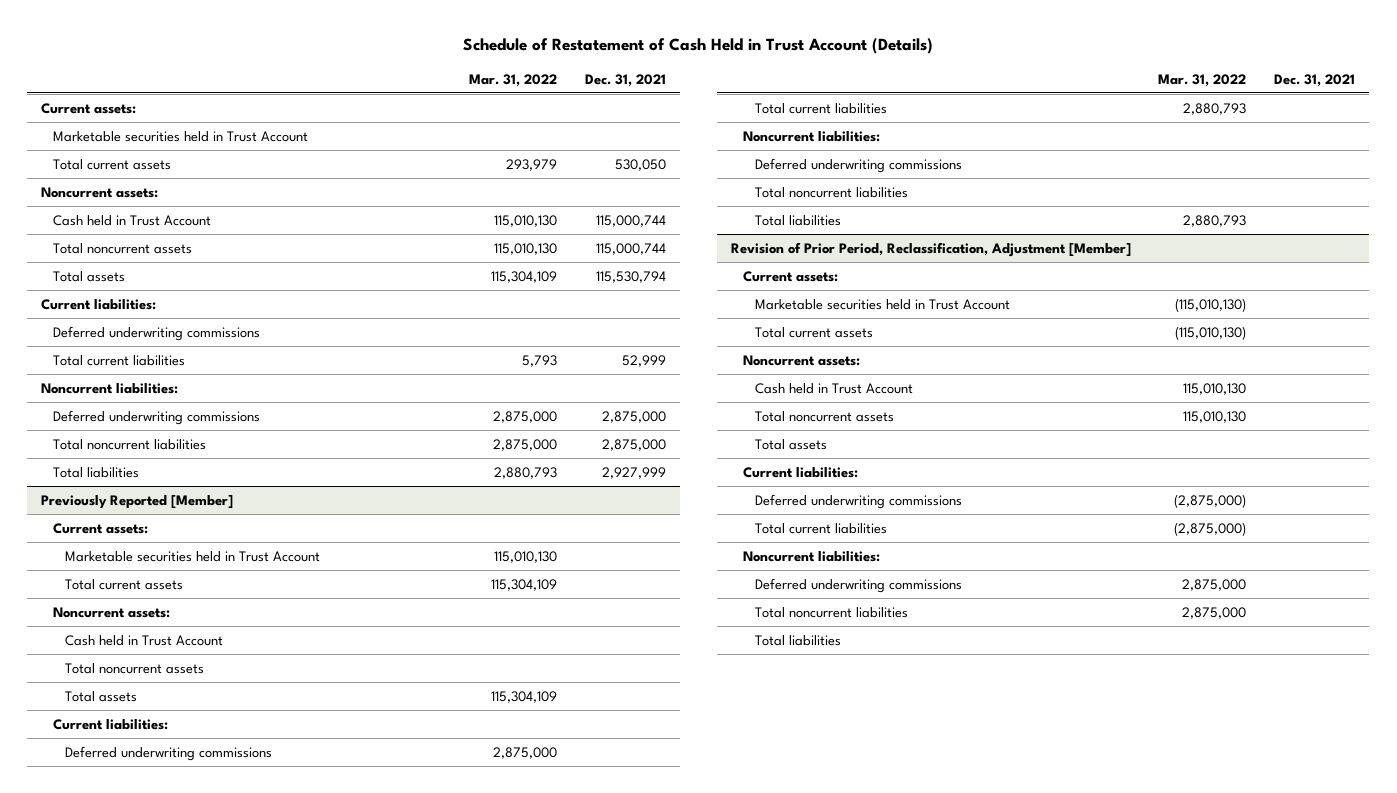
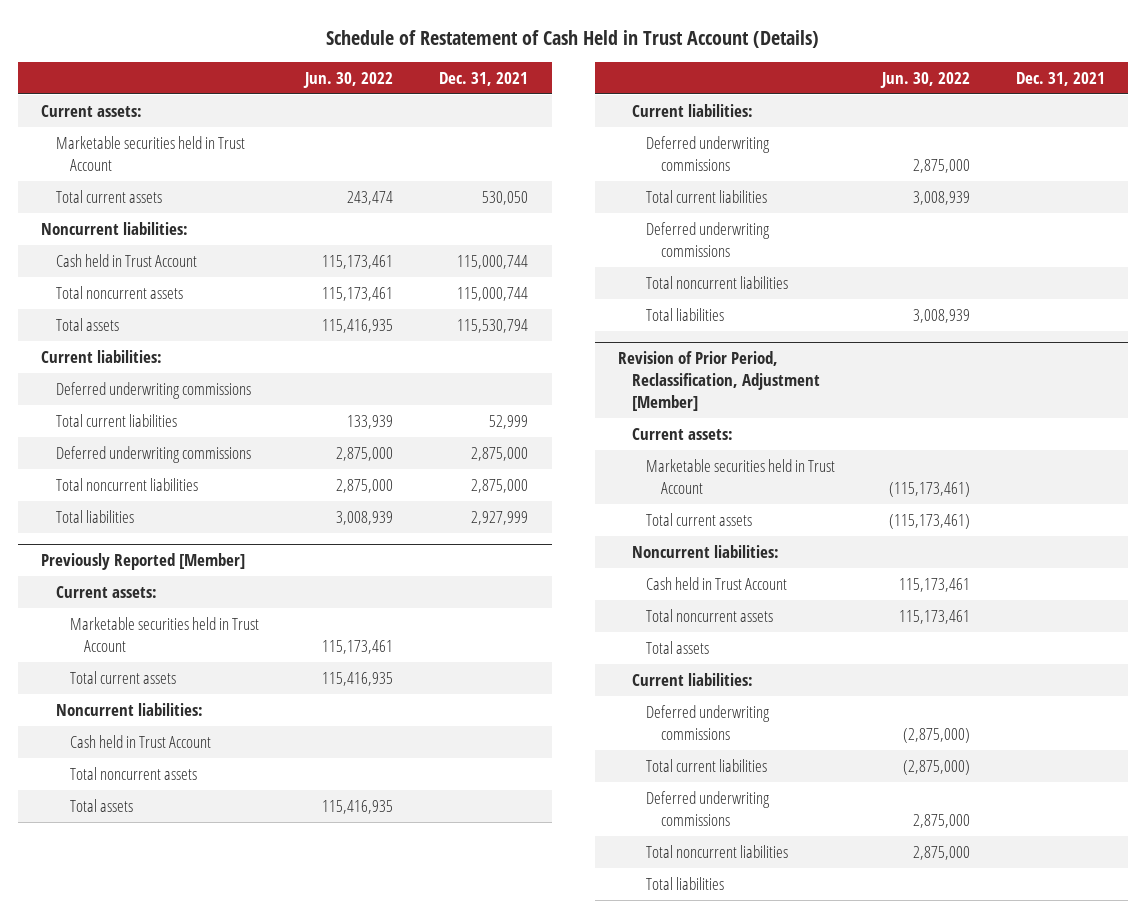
- | Mar. 31, 2022 | Dec. 31, 2021
+ | Jun. 30, 2022 | Dec. 31, 2021
- Noncurrent assets:
moved up: Noncurrent liabilities:
@ Previously Reported [Member]
- Noncurrent assets:
moved up: Noncurrent liabilities:
@ Revision of Prior Period, Reclassification, Adjustment [Member]
- Noncurrent assets:
moved up: Noncurrent liabilities:

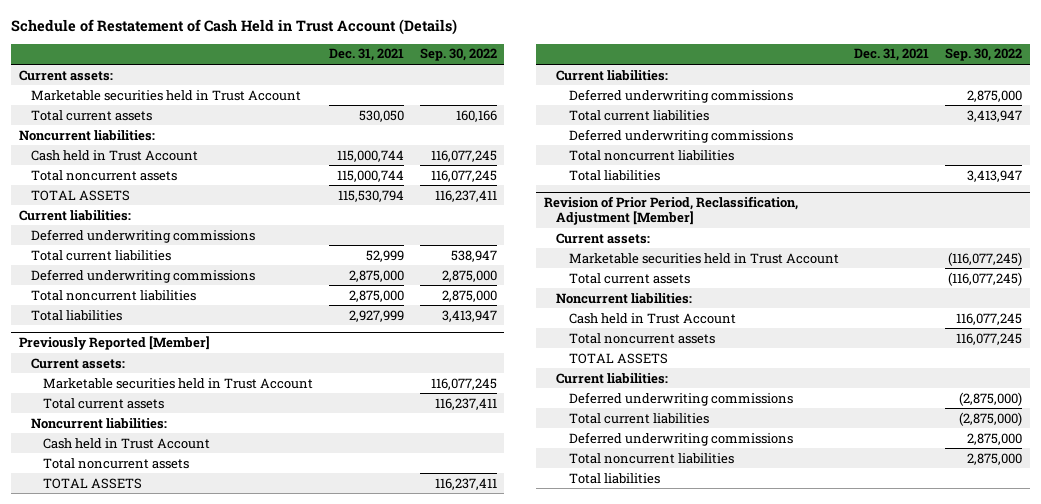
- | Jun. 30, 2022 | Dec. 31, 2021
+ | Dec. 31, 2021 | Sep. 30, 2022
- Total assets | 115,416,935 | 115,530,794
+ TOTAL ASSETS | 115,530,794 | 116,237,411
@ Previously Reported [Member]
- Total assets | 115,416,935 |
+ TOTAL ASSETS | | 116,237,411
@ Revision of Prior Period, Reclassification, Adjustment [Member]
- Total assets
+ TOTAL ASSETS

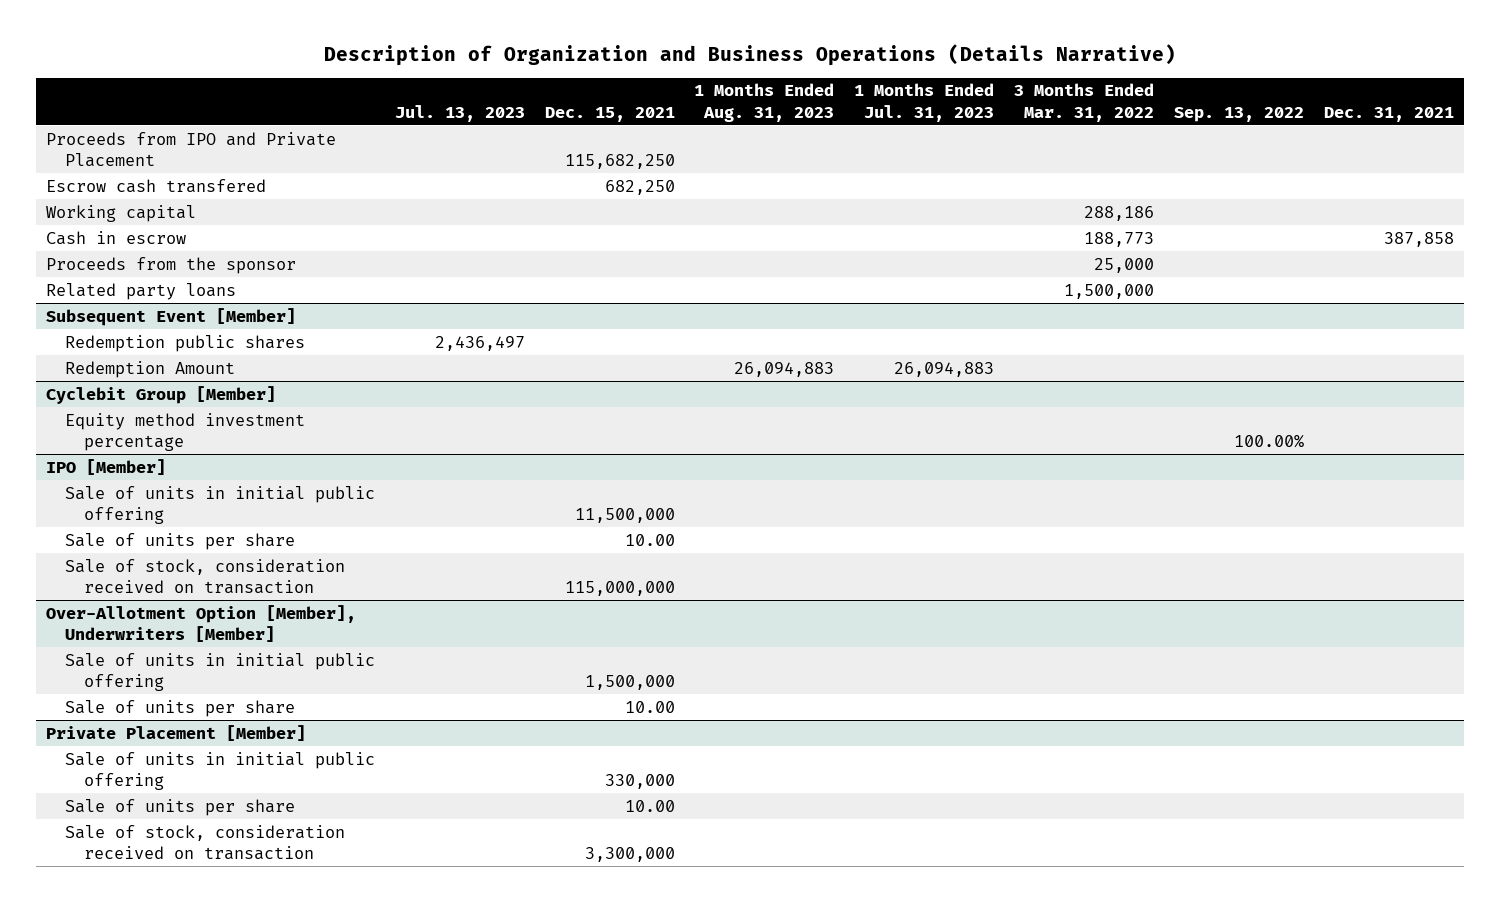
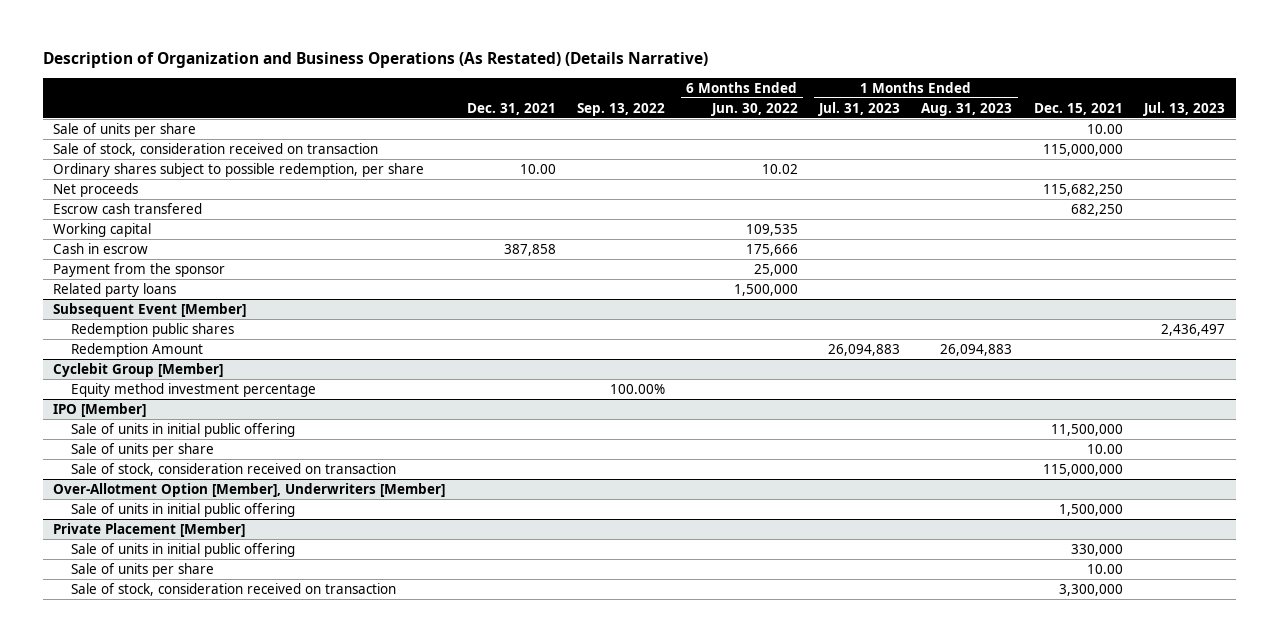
- Description of Organization and Business Operations (Details Narrative)
+ Description of Organization and Business Operations (As Restated) (Details Narrative)
- | Jul. 13, 2023 | Dec. 15, 2021 | 1 Months Ended Aug. 31, 2023 | 1 Months Ended Jul. 31, 2023 | 3 Months Ended Mar. 31, 2022 | Sep. 13, 2022 | Dec. 31, 2021
+ | Dec. 31, 2021 | Sep. 13, 2022 | 6 Months Ended Jun. 30, 2022 | 1 Months Ended Jul. 31, 2023 | 1 Months Ended Aug. 31, 2023 | Dec. 15, 2021 | Jul. 13, 2023
- Proceeds from IPO and Private Placement | | 115,682,250 | | | | |
+ Sale of units per share | | | | | | 10.00 |
+ Sale of stock, consideration received on transaction | | | | | | 115,000,000 |
+ Ordinary shares subject to possible redemption, per share | 10.00 | | 10.02 | | | |
+ Net proceeds | | | | | | 115,682,250 |
- Proceeds from the sponsor | | | | | 25,000 | |
+ Payment from the sponsor | | | 25,000 | | | |
@ Over-Allotment Option [Member], Underwriters [Member]
- Sale of units per share | | 10.00 | | | | |

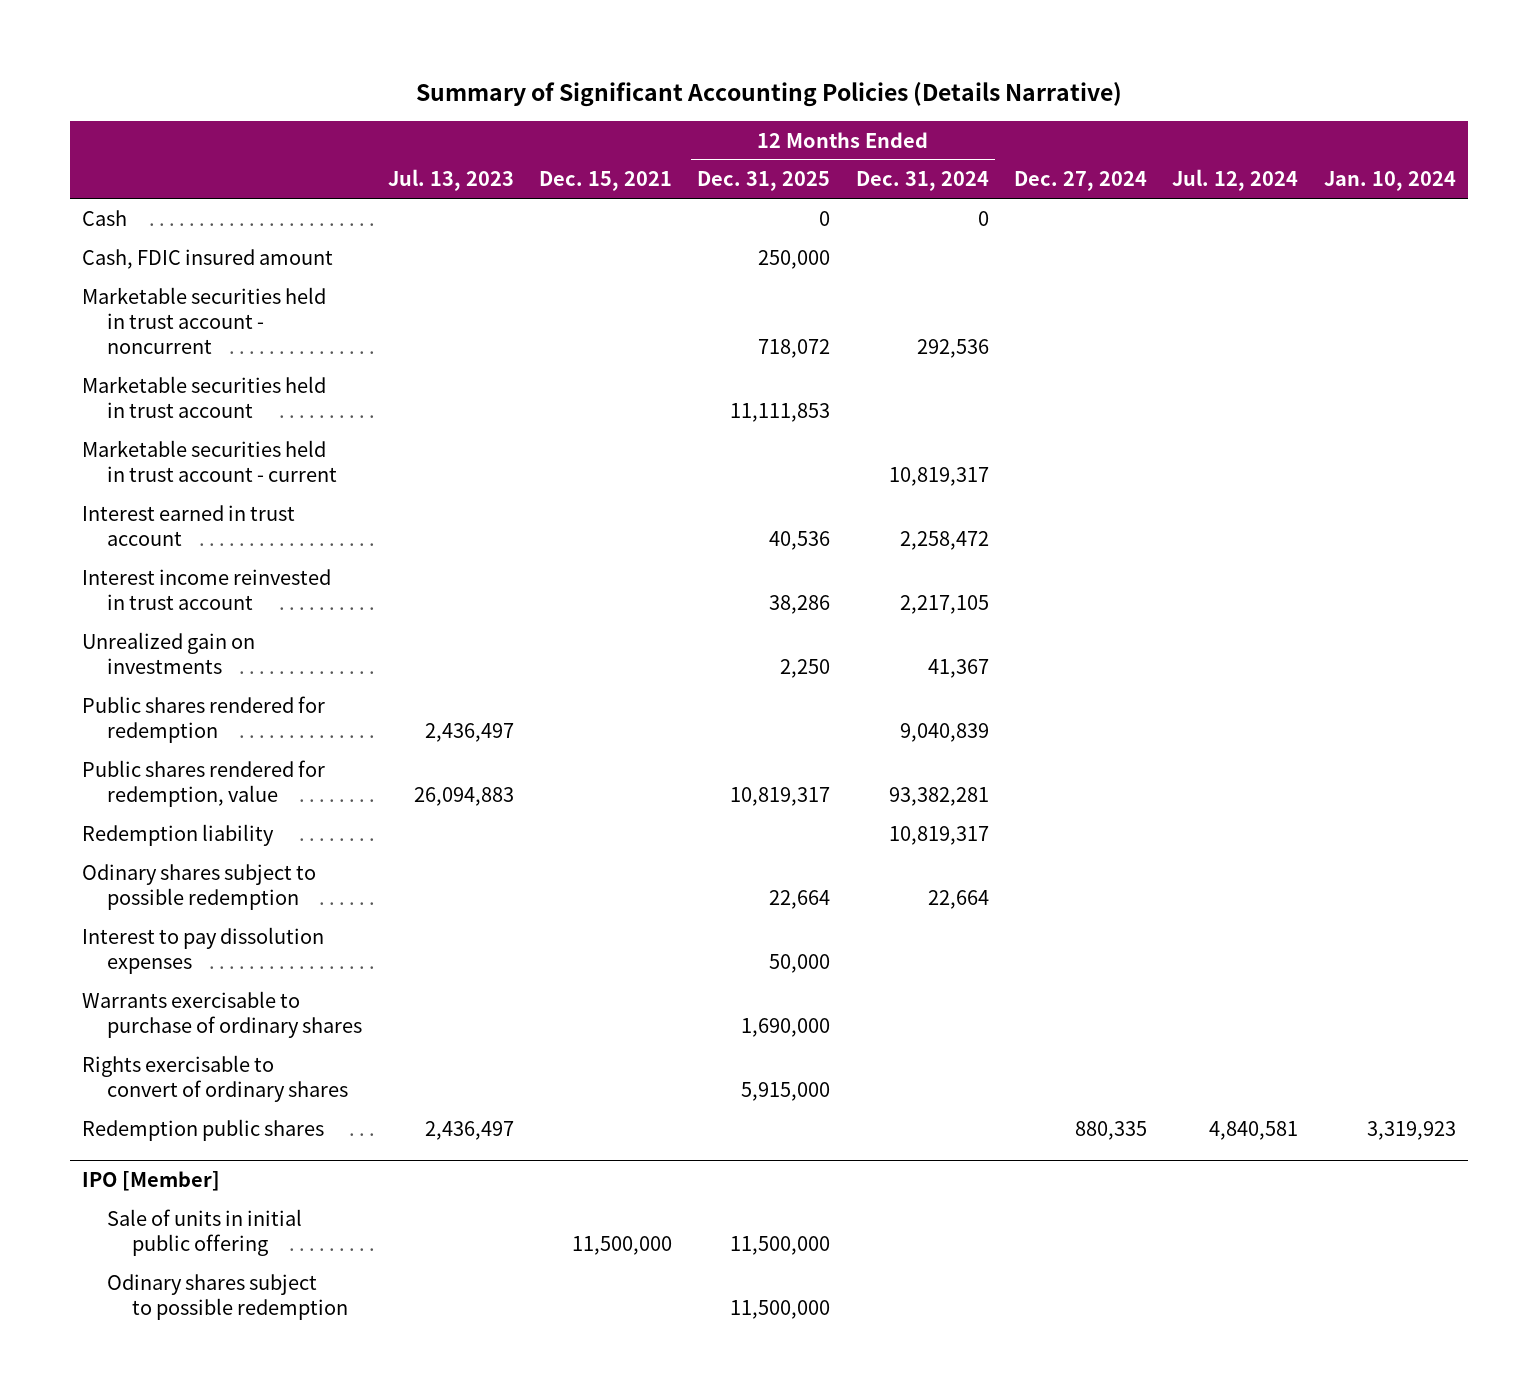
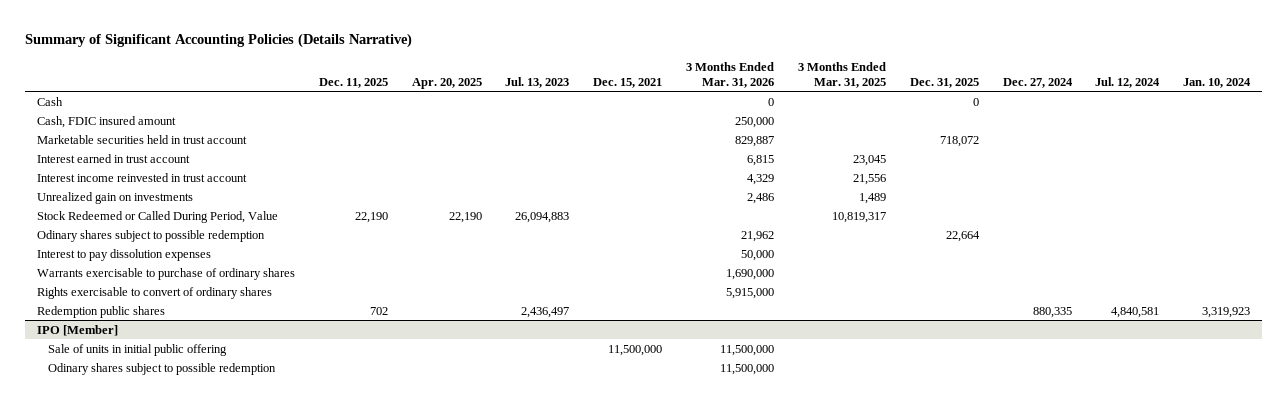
- | Jul. 13, 2023 | Dec. 15, 2021 | 12 Months Ended Dec. 31, 2025 | 12 Months Ended Dec. 31, 2024 | Dec. 27, 2024 | Jul. 12, 2024 | Jan. 10, 2024
+ | Dec. 11, 2025 | Apr. 20, 2025 | Jul. 13, 2023 | Dec. 15, 2021 | 3 Months Ended Mar. 31, 2026 | 3 Months Ended Mar. 31, 2025 | Dec. 31, 2025 | Dec. 27, 2024 | Jul. 12, 2024 | Jan. 10, 2024
- Marketable securities held in trust account - noncurrent | | | 718,072 | 292,536 | | |
- Marketable securities held in trust account - current | | | | 10,819,317 | | |
- Public shares rendered for redemption | 2,436,497 | | | 9,040,839 | | |
- Public shares rendered for redemption, value | 26,094,883 | | 10,819,317 | 93,382,281 | | |
- Redemption liability | | | | 10,819,317 | | |
+ Stock Redeemed or Called During Period, Value | 22,190 | 22,190 | 26,094,883 | | | 10,819,317 | | | |

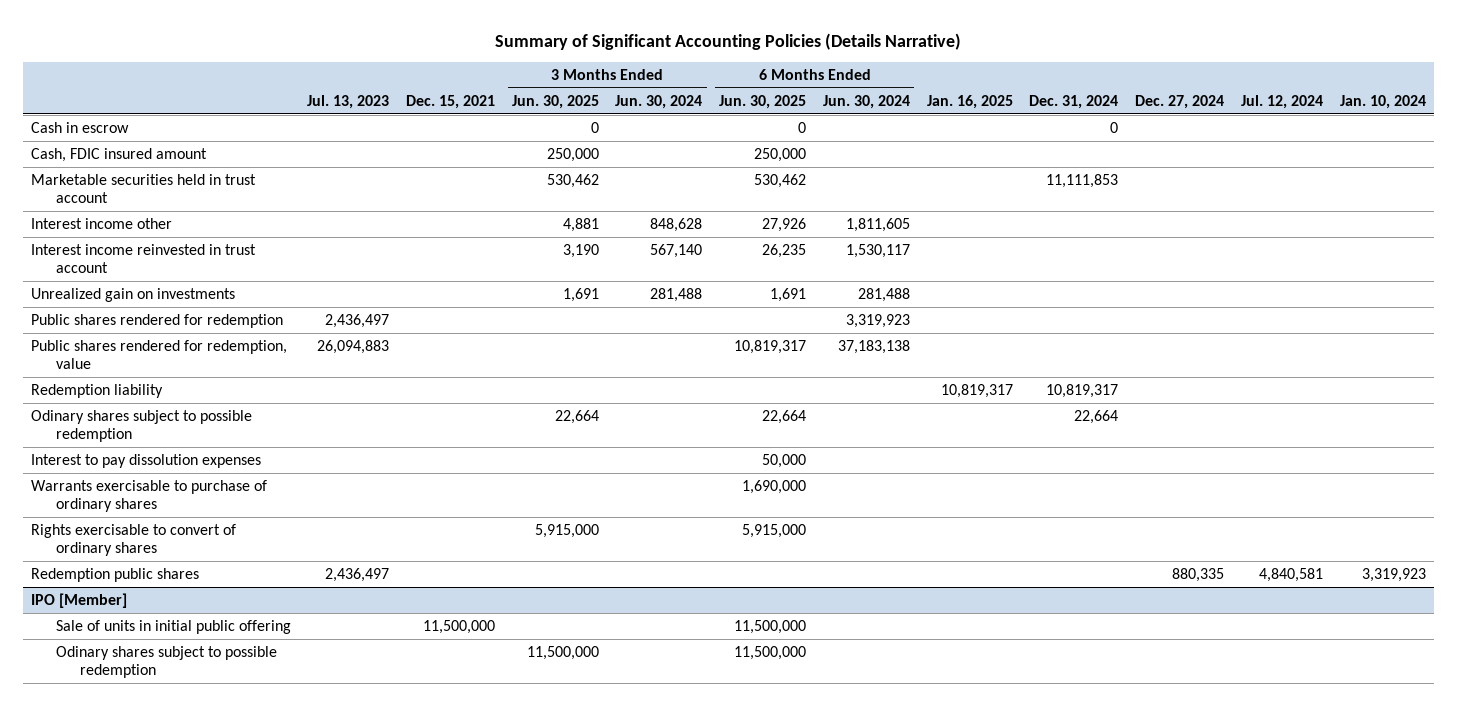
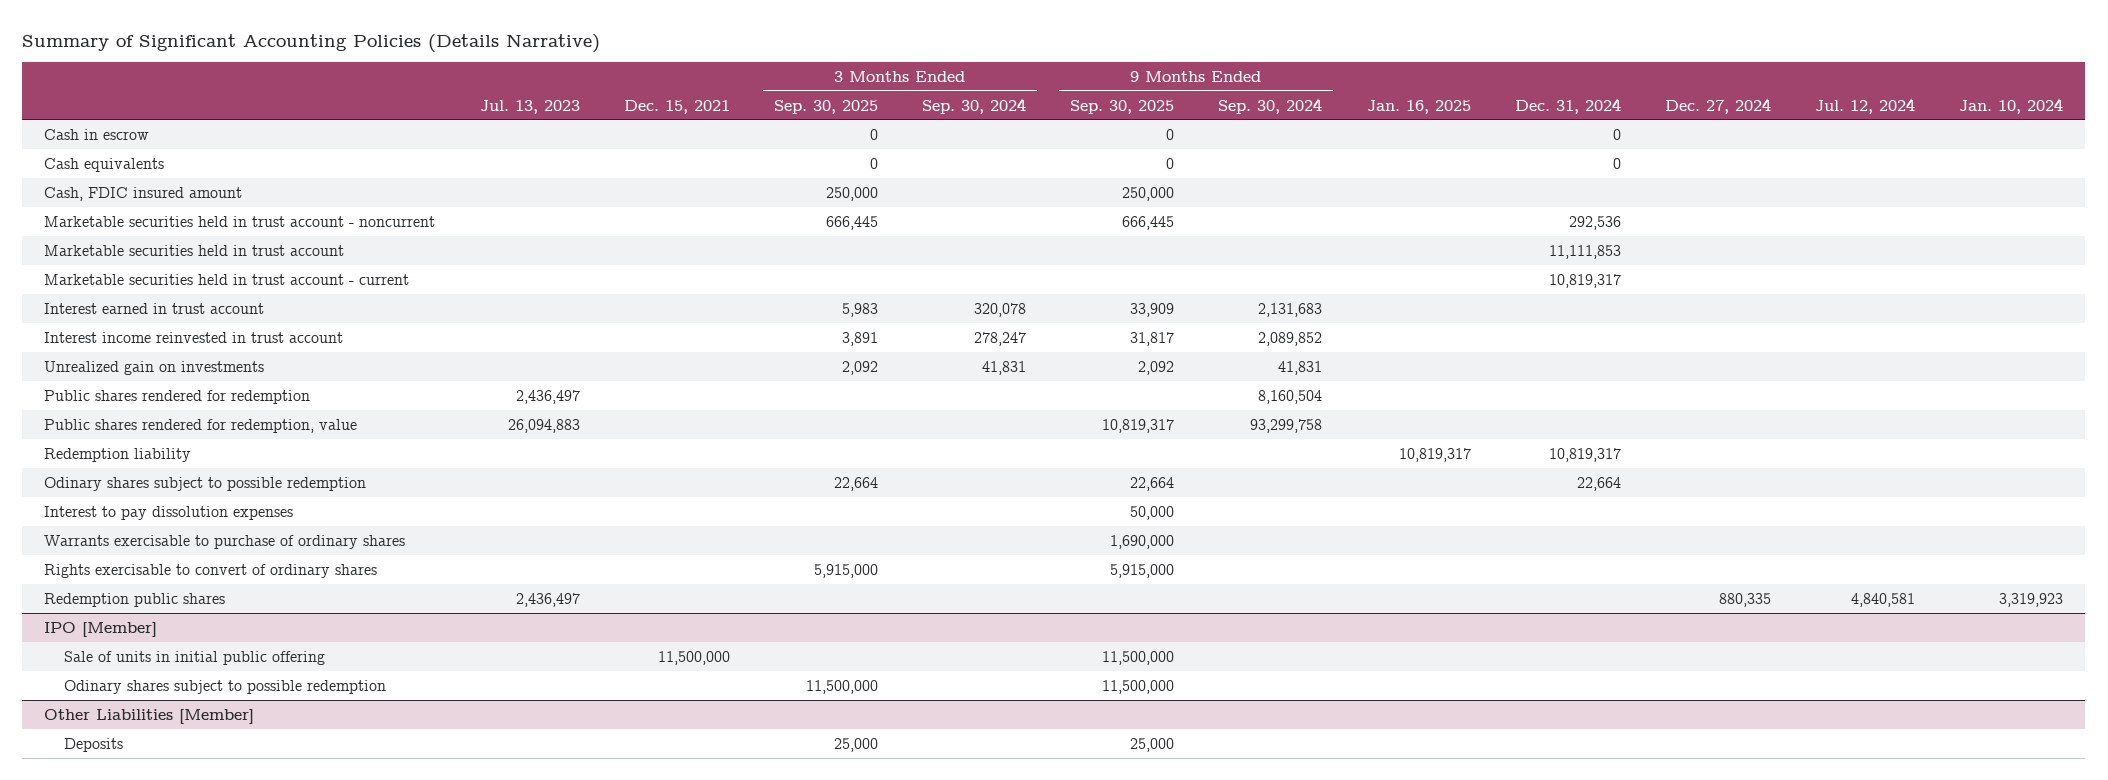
- | Jul. 13, 2023 | Dec. 15, 2021 | 3 Months Ended Jun. 30, 2025 | 3 Months Ended Jun. 30, 2024 | 6 Months Ended Jun. 30, 2025 | 6 Months Ended Jun. 30, 2024 | Jan. 16, 2025 | Dec. 31, 2024 | Dec. 27, 2024 | Jul. 12, 2024 | Jan. 10, 2024
+ | Jul. 13, 2023 | Dec. 15, 2021 | 3 Months Ended Sep. 30, 2025 | 3 Months Ended Sep. 30, 2024 | 9 Months Ended Sep. 30, 2025 | 9 Months Ended Sep. 30, 2024 | Jan. 16, 2025 | Dec. 31, 2024 | Dec. 27, 2024 | Jul. 12, 2024 | Jan. 10, 2024
+ Cash equivalents | | | 0 | | 0 | | | 0 | | |
+ Marketable securities held in trust account - noncurrent | | | 666,445 | | 666,445 | | | 292,536 | | |
- Interest income other | | | 4,881 | 848,628 | 27,926 | 1,811,605 | | | | |
+ Marketable securities held in trust account - current | | | | | | | | 10,819,317 | | |
+ Interest earned in trust account | | | 5,983 | 320,078 | 33,909 | 2,131,683 | | | | |
+ Other Liabilities [Member]
+ Deposits | | | 25,000 | | 25,000 | | | | | |

